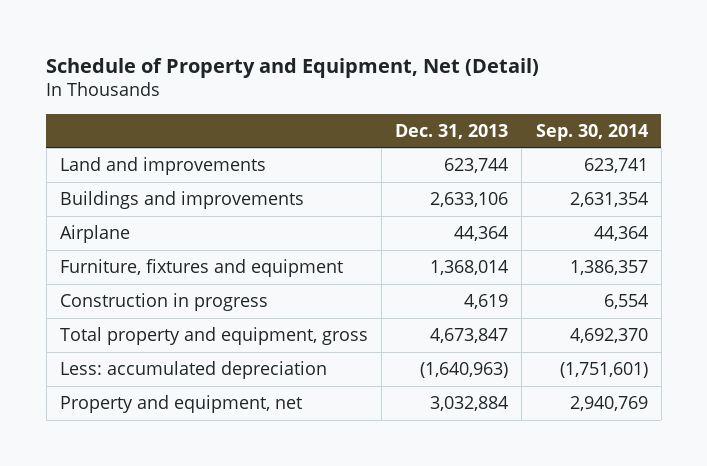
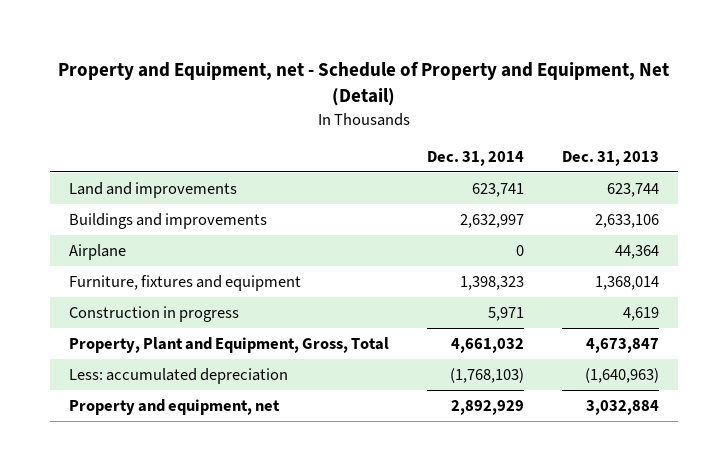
- Schedule of Property and Equipment, Net (Detail)
+ Property and Equipment, net - Schedule of Property and Equipment, Net (Detail)
- | Dec. 31, 2013 | Sep. 30, 2014
+ | Dec. 31, 2014 | Dec. 31, 2013
- Total property and equipment, gross | 4,673,847 | 4,692,370
+ Property, Plant and Equipment, Gross, Total | 4,661,032 | 4,673,847

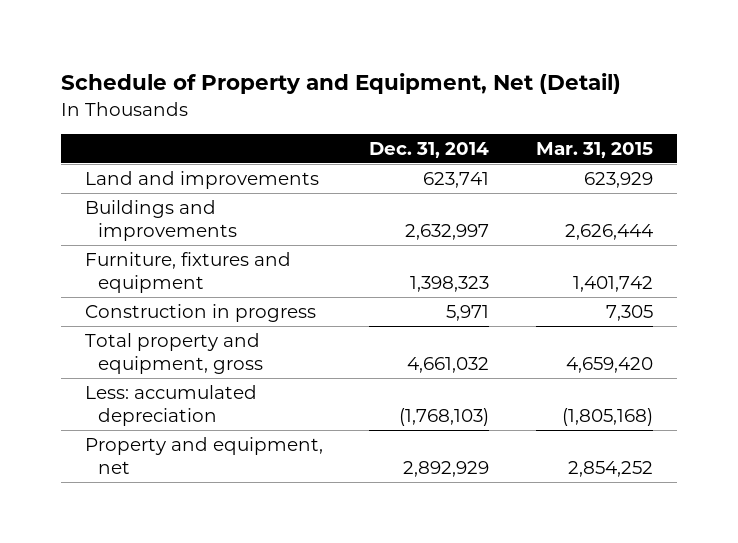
- Property and Equipment, net - Schedule of Property and Equipment, Net (Detail)
+ Schedule of Property and Equipment, Net (Detail)
- | Dec. 31, 2014 | Dec. 31, 2013
+ | Dec. 31, 2014 | Mar. 31, 2015
- Airplane | 0 | 44,364
- Property, Plant and Equipment, Gross, Total | 4,661,032 | 4,673,847
+ Total property and equipment, gross | 4,661,032 | 4,659,420

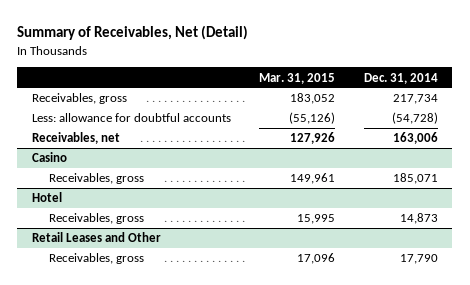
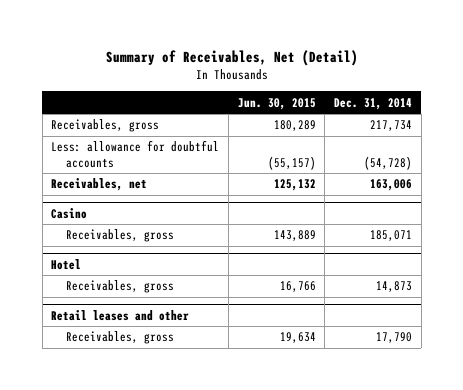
- | Mar. 31, 2015 | Dec. 31, 2014
+ | Jun. 30, 2015 | Dec. 31, 2014
- Retail Leases and Other
+ Retail leases and other

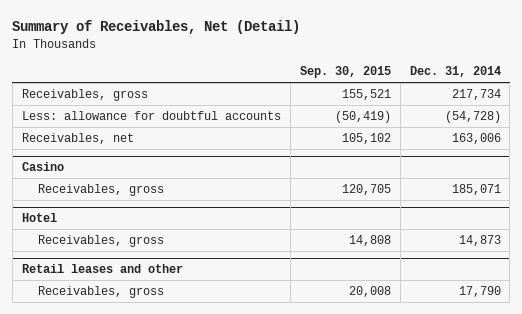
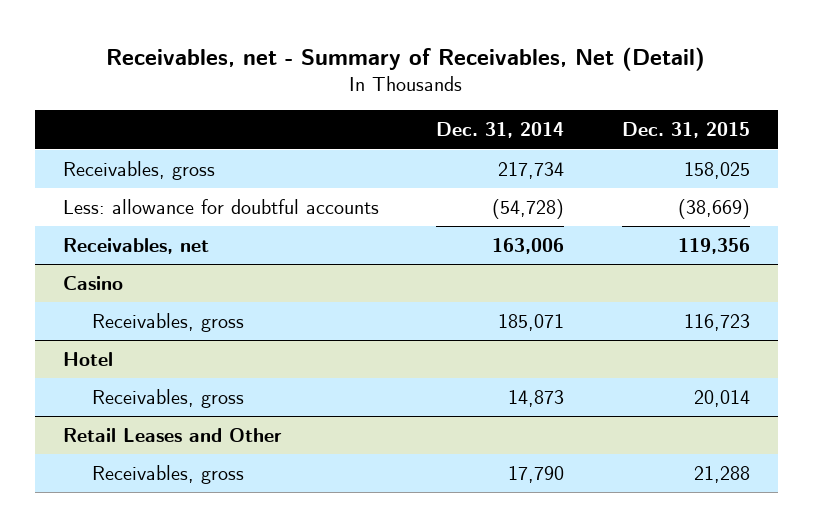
- Summary of Receivables, Net (Detail)
+ Receivables, net - Summary of Receivables, Net (Detail)
- | Sep. 30, 2015 | Dec. 31, 2014
+ | Dec. 31, 2014 | Dec. 31, 2015
- Retail leases and other
+ Retail Leases and Other

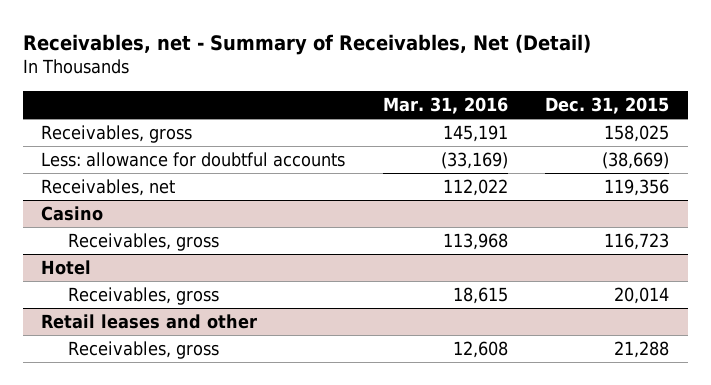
- | Dec. 31, 2014 | Dec. 31, 2015
+ | Mar. 31, 2016 | Dec. 31, 2015
- Retail Leases and Other
+ Retail leases and other

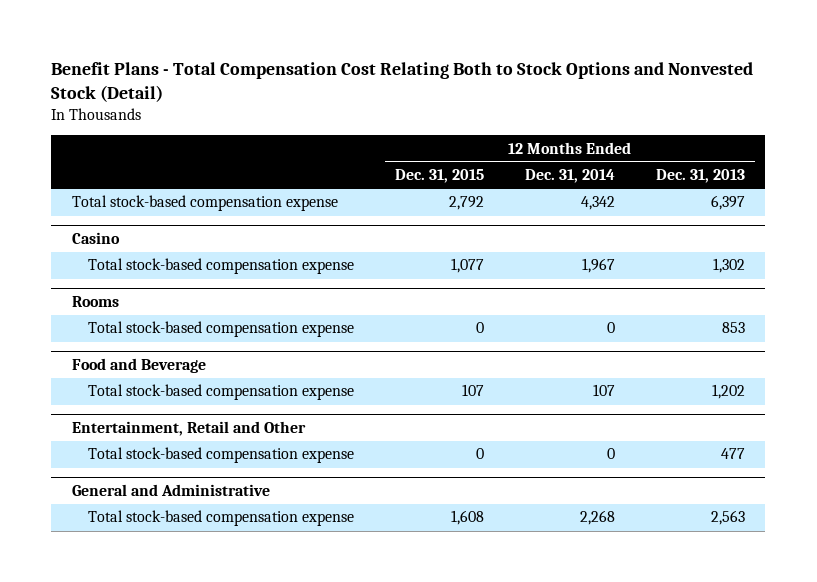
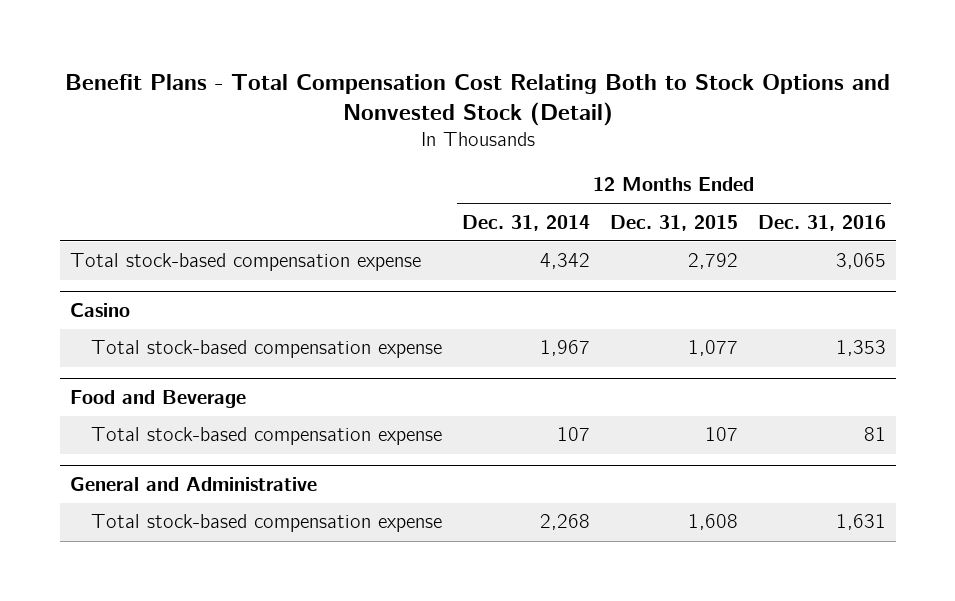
- | 12 Months Ended Dec. 31, 2015 | 12 Months Ended Dec. 31, 2014 | 12 Months Ended Dec. 31, 2013
+ | 12 Months Ended Dec. 31, 2014 | 12 Months Ended Dec. 31, 2015 | 12 Months Ended Dec. 31, 2016
- Rooms
- Total stock-based compensation expense | 0 | 0 | 853
- Entertainment, Retail and Other
- Total stock-based compensation expense | 0 | 0 | 477

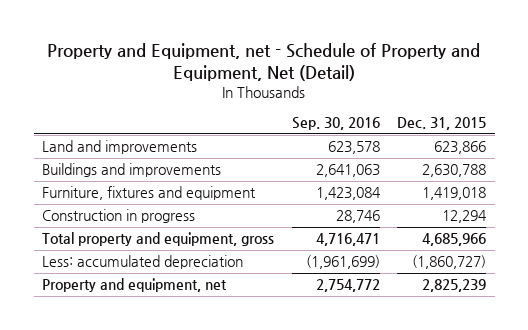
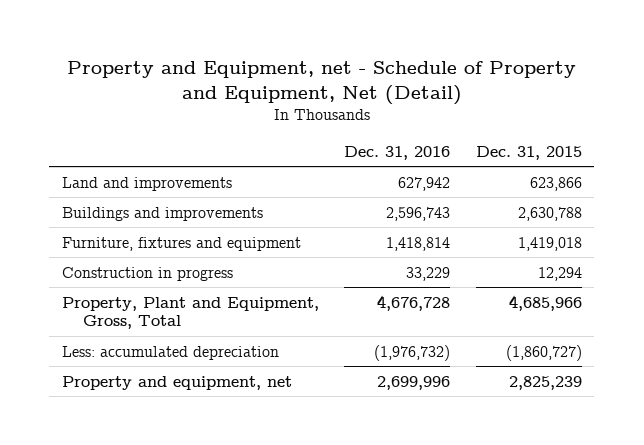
- | Sep. 30, 2016 | Dec. 31, 2015
+ | Dec. 31, 2016 | Dec. 31, 2015
- Total property and equipment, gross | 4,716,471 | 4,685,966
+ Property, Plant and Equipment, Gross, Total | 4,676,728 | 4,685,966

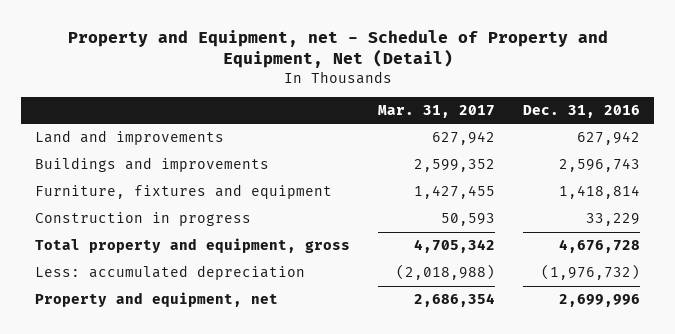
- | Dec. 31, 2016 | Dec. 31, 2015
+ | Mar. 31, 2017 | Dec. 31, 2016
- Property, Plant and Equipment, Gross, Total | 4,676,728 | 4,685,966
+ Total property and equipment, gross | 4,705,342 | 4,676,728

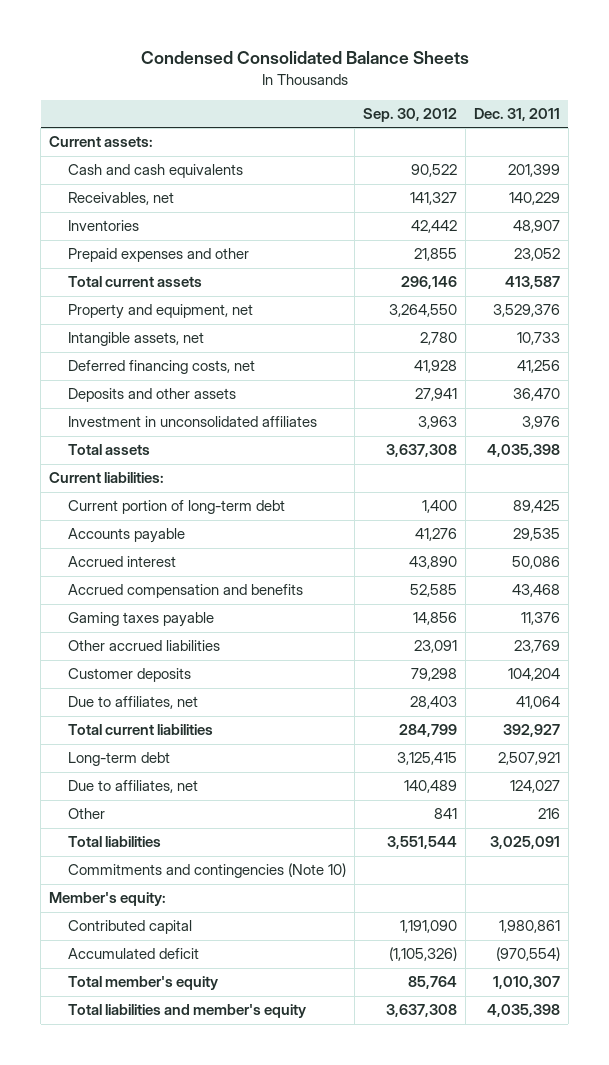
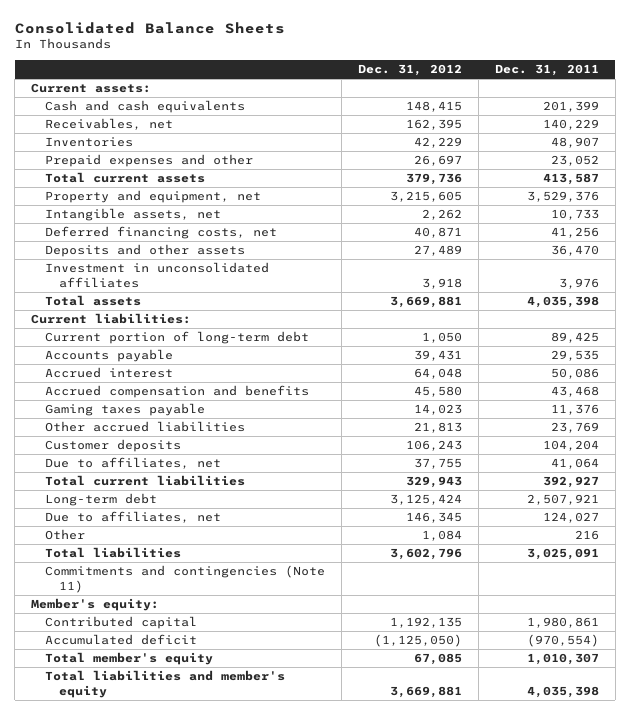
- Condensed Consolidated Balance Sheets
+ Consolidated Balance Sheets
- | Sep. 30, 2012 | Dec. 31, 2011
+ | Dec. 31, 2012 | Dec. 31, 2011
- Commitments and contingencies (Note 10)
+ Commitments and contingencies (Note 11)

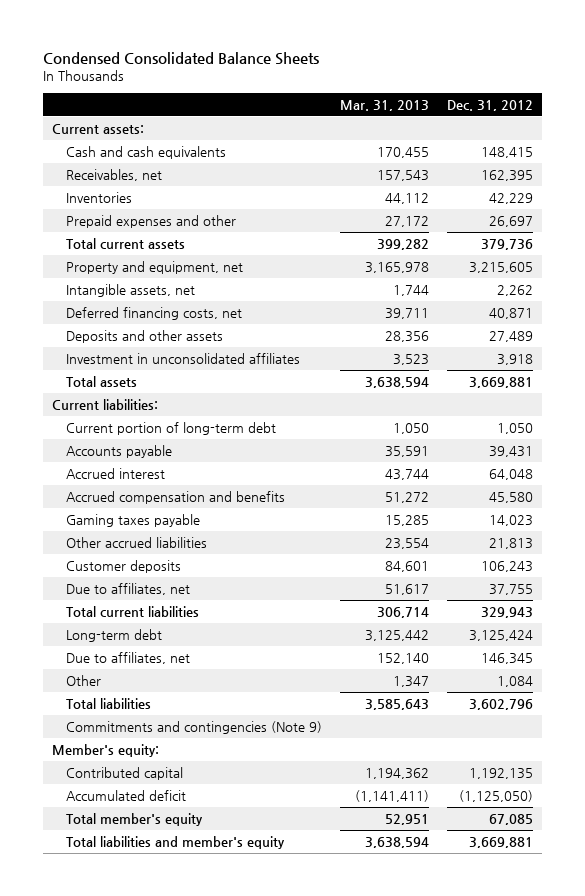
- Consolidated Balance Sheets
+ Condensed Consolidated Balance Sheets
- | Dec. 31, 2012 | Dec. 31, 2011
+ | Mar. 31, 2013 | Dec. 31, 2012
- Commitments and contingencies (Note 11)
+ Commitments and contingencies (Note 9)

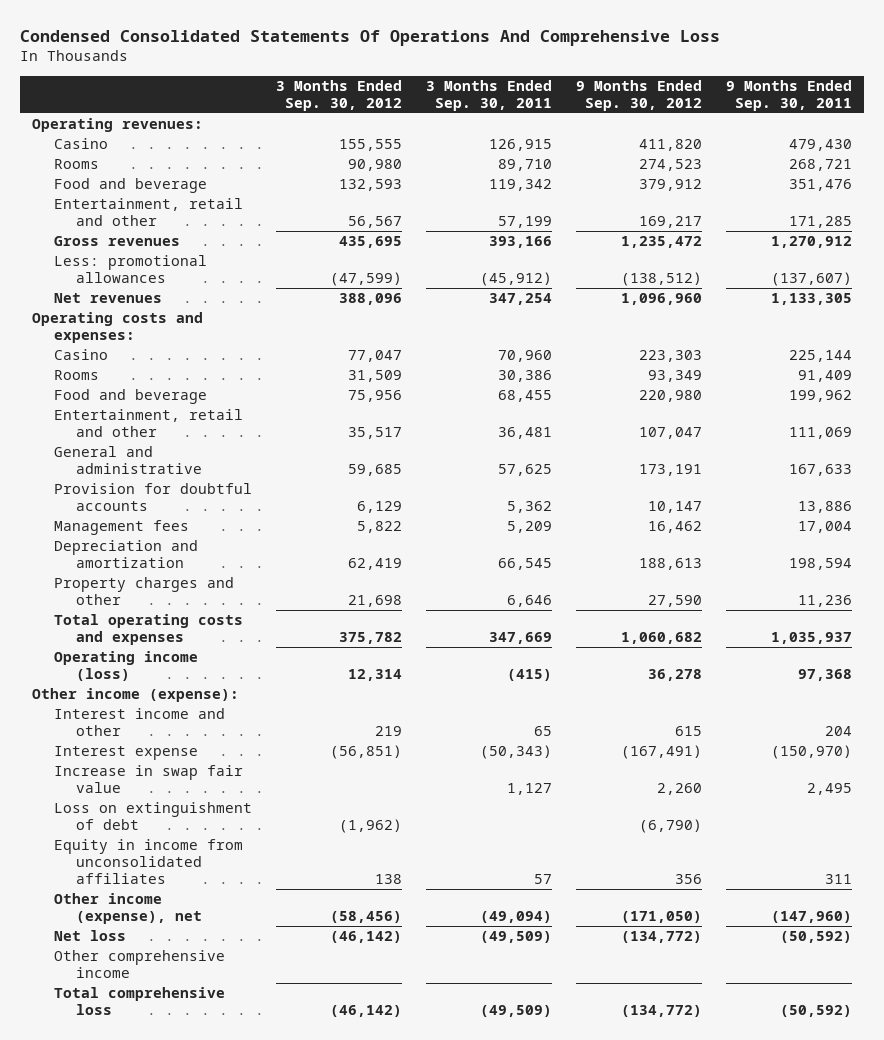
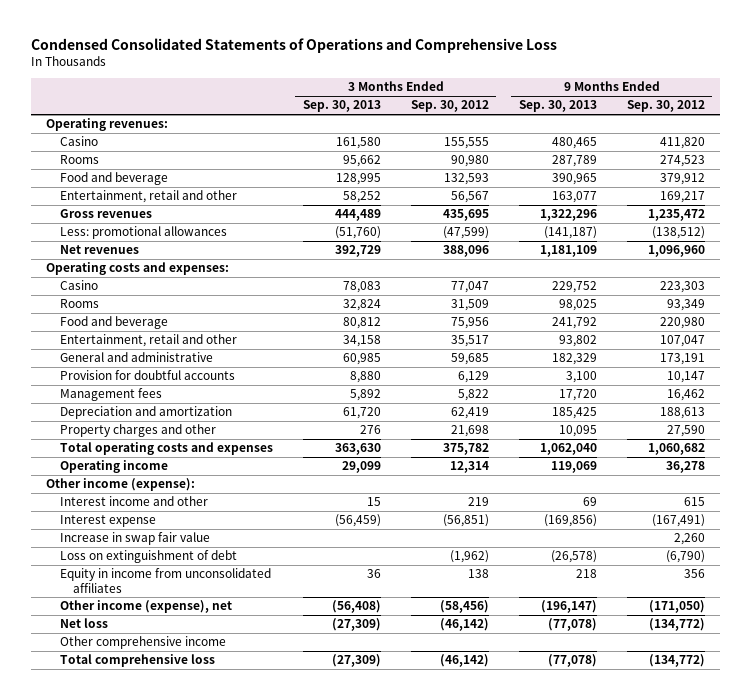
- Condensed Consolidated Statements Of Operations And Comprehensive Loss
+ Condensed Consolidated Statements of Operations and Comprehensive Loss
- | 3 Months Ended Sep. 30, 2012 | 3 Months Ended Sep. 30, 2011 | 9 Months Ended Sep. 30, 2012 | 9 Months Ended Sep. 30, 2011
+ | 3 Months Ended Sep. 30, 2013 | 3 Months Ended Sep. 30, 2012 | 9 Months Ended Sep. 30, 2013 | 9 Months Ended Sep. 30, 2012
- Operating income (loss) | 12,314 | (415) | 36,278 | 97,368
+ Operating income | 29,099 | 12,314 | 119,069 | 36,278

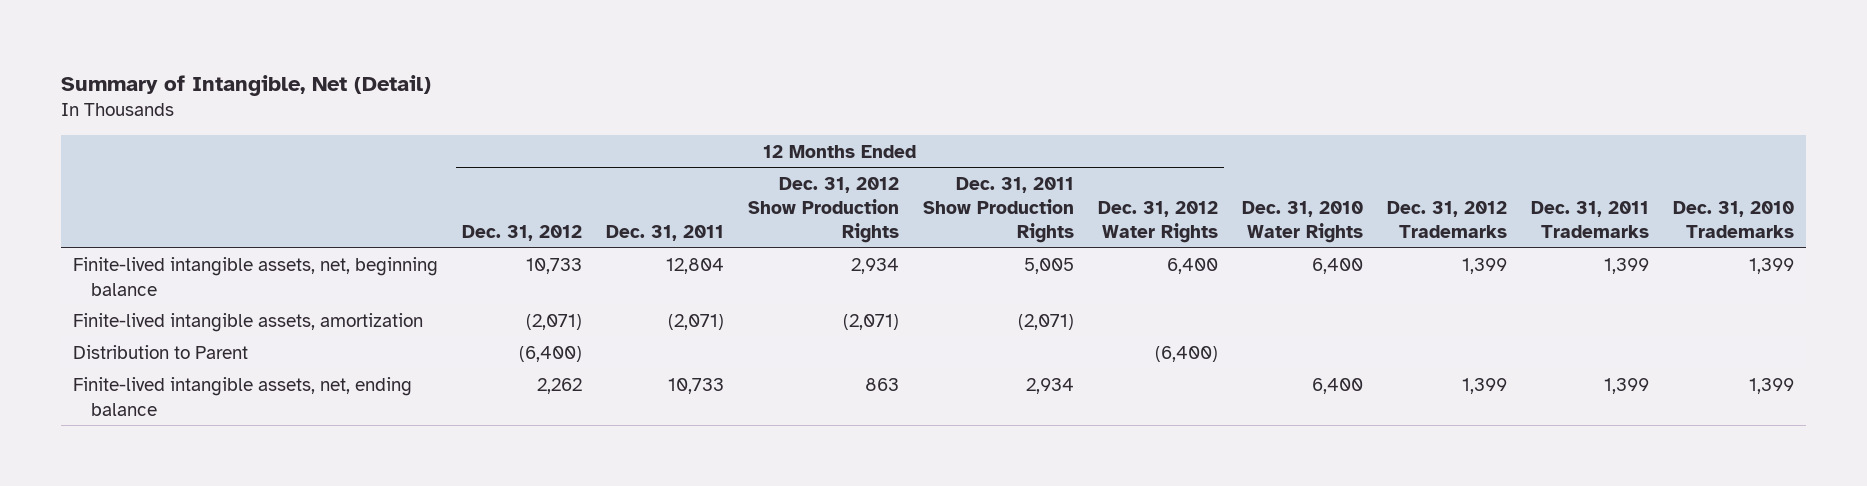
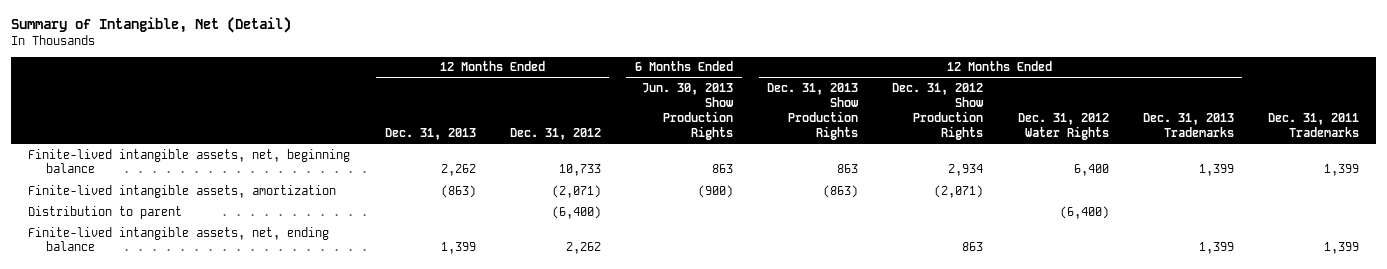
- | 12 Months Ended Dec. 31, 2012 | 12 Months Ended Dec. 31, 2011 | 12 Months Ended Dec. 31, 2012 Show Production Rights | 12 Months Ended Dec. 31, 2011 Show Production Rights | 12 Months Ended Dec. 31, 2012 Water Rights | Dec. 31, 2010 Water Rights | Dec. 31, 2012 Trademarks | Dec. 31, 2011 Trademarks | Dec. 31, 2010 Trademarks
+ | 12 Months Ended Dec. 31, 2013 | 12 Months Ended Dec. 31, 2012 | 6 Months Ended Jun. 30, 2013 Show Production Rights | 12 Months Ended Dec. 31, 2013 Show Production Rights | 12 Months Ended Dec. 31, 2012 Show Production Rights | 12 Months Ended Dec. 31, 2012 Water Rights | 12 Months Ended Dec. 31, 2013 Trademarks | Dec. 31, 2011 Trademarks
- Distribution to Parent | (6,400) | | | | (6,400) | | | |
+ Distribution to parent | | (6,400) | | | | (6,400) | |

